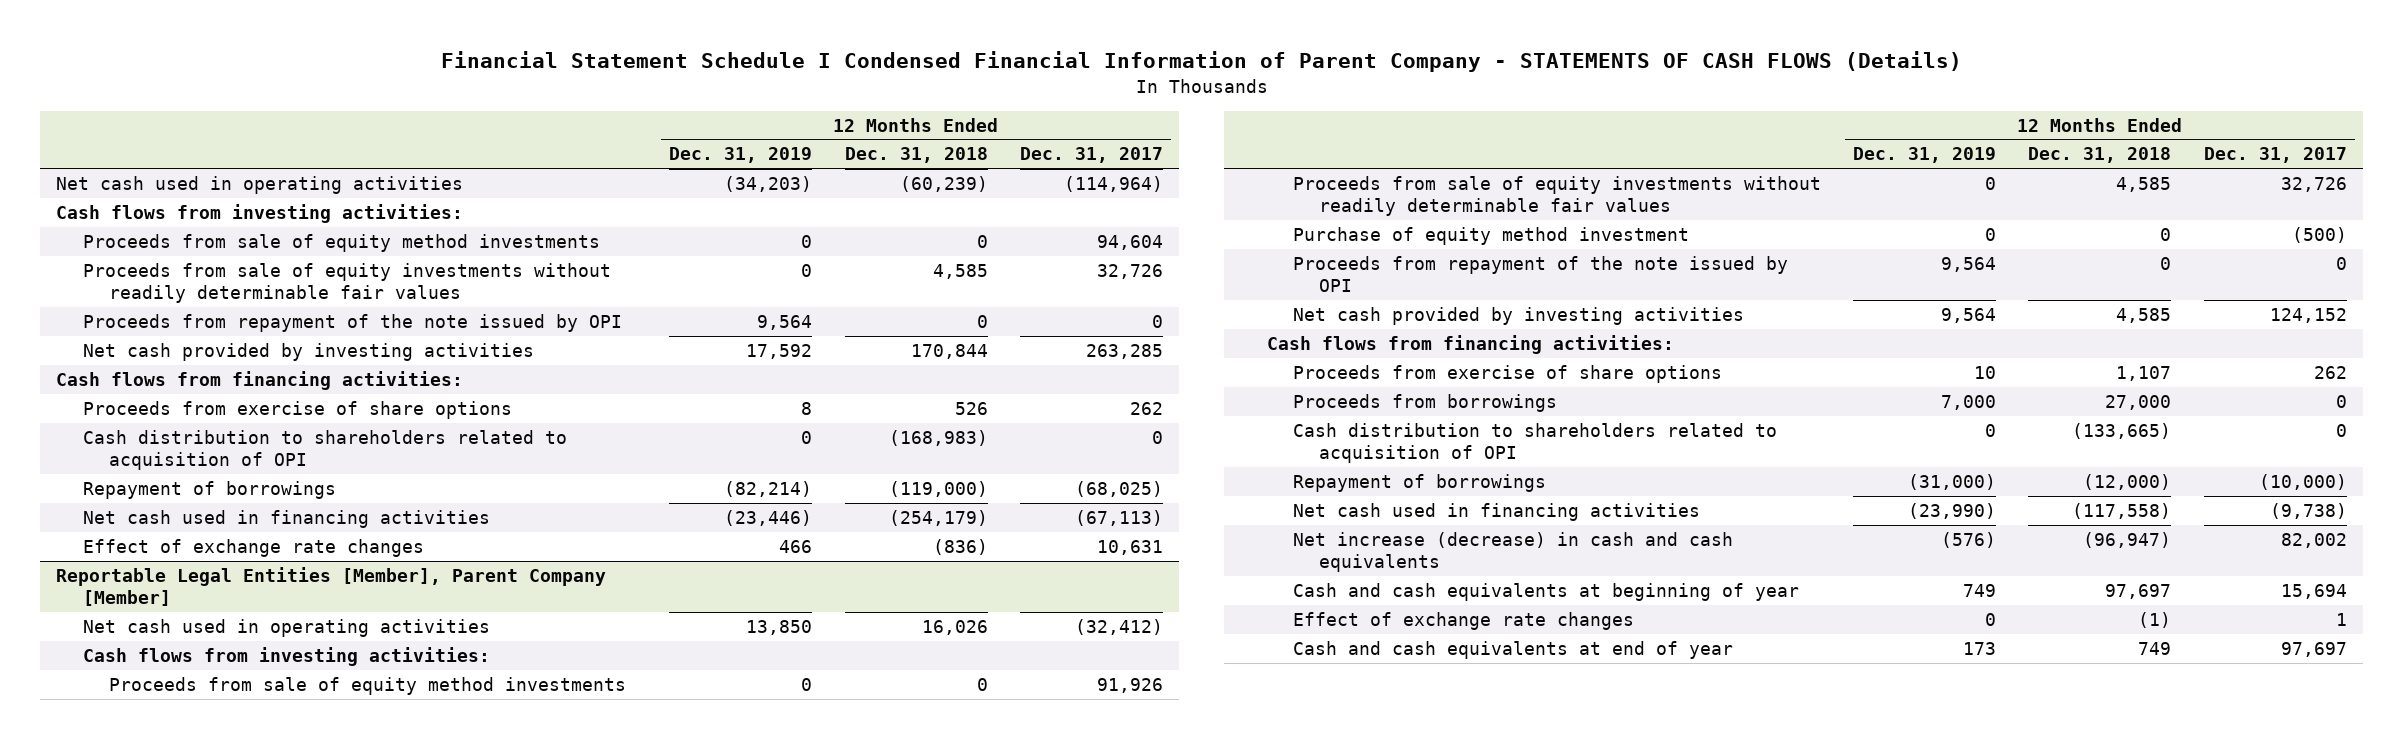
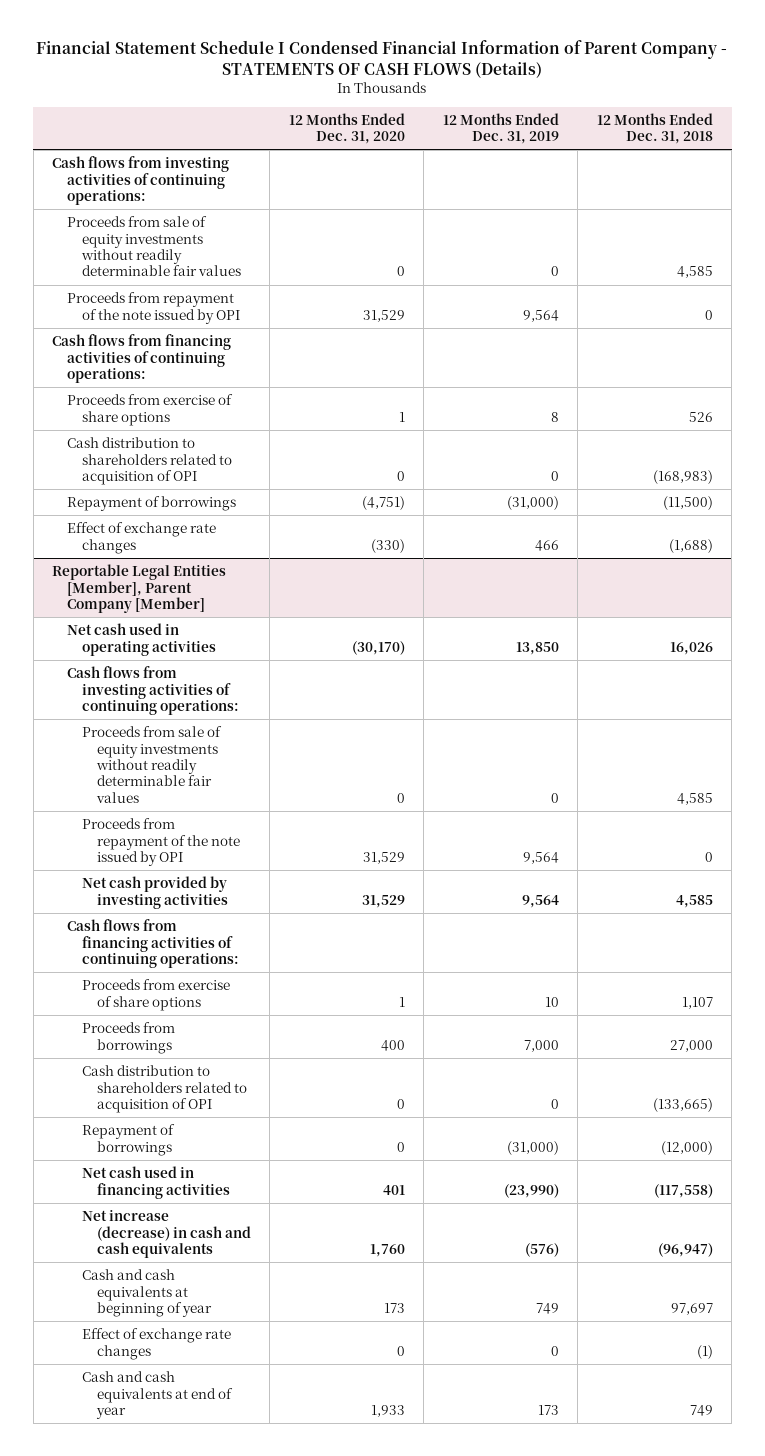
- | 12 Months Ended Dec. 31, 2019 | 12 Months Ended Dec. 31, 2018 | 12 Months Ended Dec. 31, 2017
+ | 12 Months Ended Dec. 31, 2020 | 12 Months Ended Dec. 31, 2019 | 12 Months Ended Dec. 31, 2018
- Net cash used in operating activities | (34,203) | (60,239) | (114,964)
- Cash flows from investing activities:
- Proceeds from sale of equity method investments | 0 | 0 | 94,604
+ Cash flows from investing activities of continuing operations:
- Net cash provided by investing activities | 17,592 | 170,844 | 263,285
- Cash flows from financing activities:
+ Cash flows from financing activities of continuing operations:
- Repayment of borrowings | (82,214) | (119,000) | (68,025)
- Net cash used in financing activities | (23,446) | (254,179) | (67,113)
- Effect of exchange rate changes | 466 | (836) | 10,631
+ Repayment of borrowings | (4,751) | (31,000) | (11,500)
+ Effect of exchange rate changes | (330) | 466 | (1,688)
@ Reportable Legal Entities [Member], Parent Company [Member]
- Cash flows from investing activities:
- Proceeds from sale of equity method investments | 0 | 0 | 91,926
+ Cash flows from investing activities of continuing operations:
- Purchase of equity method investment | 0 | 0 | (500)
- Cash flows from financing activities:
+ Cash flows from financing activities of continuing operations:

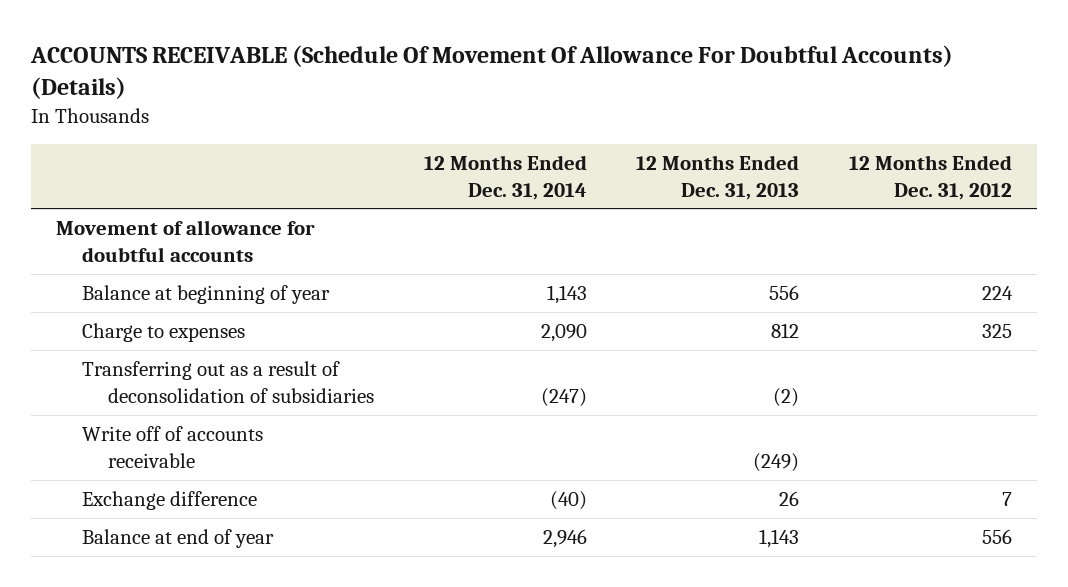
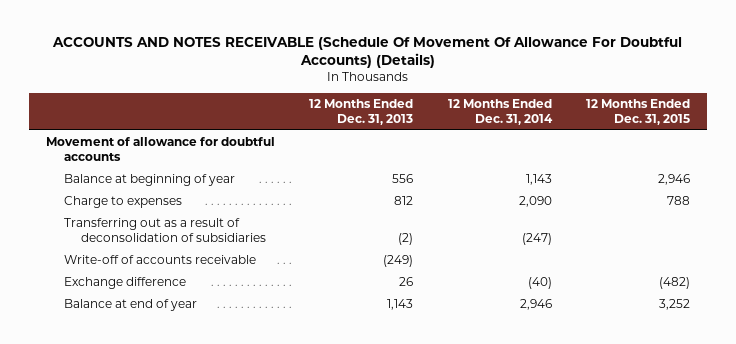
- ACCOUNTS RECEIVABLE (Schedule Of Movement Of Allowance For Doubtful Accounts) (Details)
+ ACCOUNTS AND NOTES RECEIVABLE (Schedule Of Movement Of Allowance For Doubtful Accounts) (Details)
- | 12 Months Ended Dec. 31, 2014 | 12 Months Ended Dec. 31, 2013 | 12 Months Ended Dec. 31, 2012
+ | 12 Months Ended Dec. 31, 2013 | 12 Months Ended Dec. 31, 2014 | 12 Months Ended Dec. 31, 2015
- Write off of accounts receivable | | (249) |
+ Write-off of accounts receivable | (249) | |

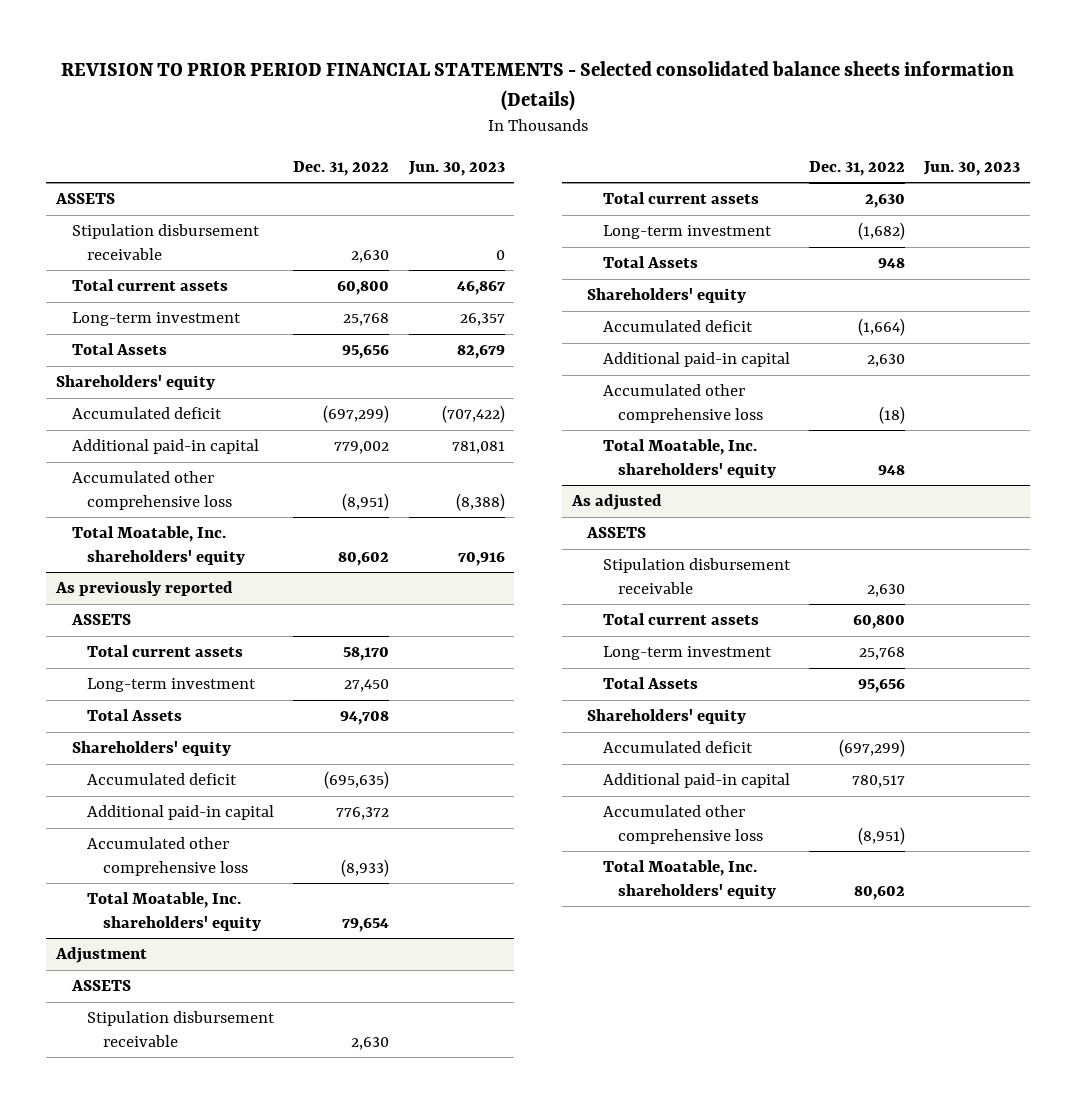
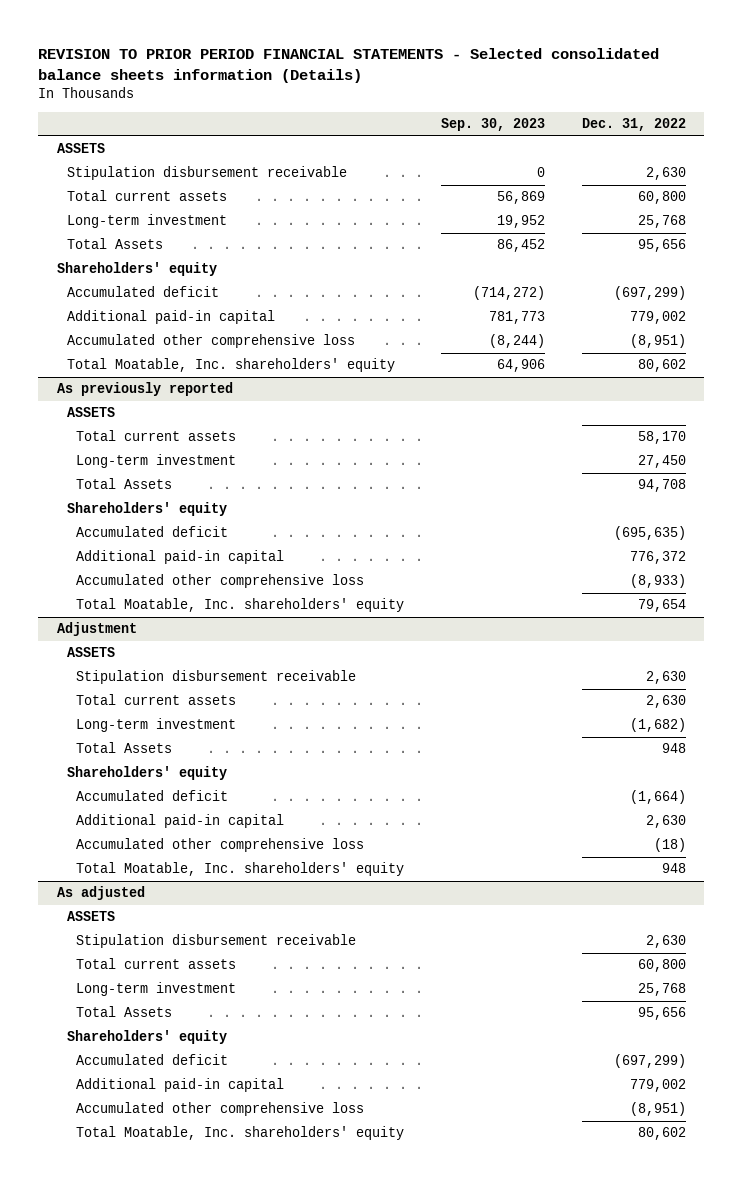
- | Dec. 31, 2022 | Jun. 30, 2023
+ | Sep. 30, 2023 | Dec. 31, 2022
@ As adjusted
- Additional paid-in capital | 780,517 |
+ Additional paid-in capital | | 779,002

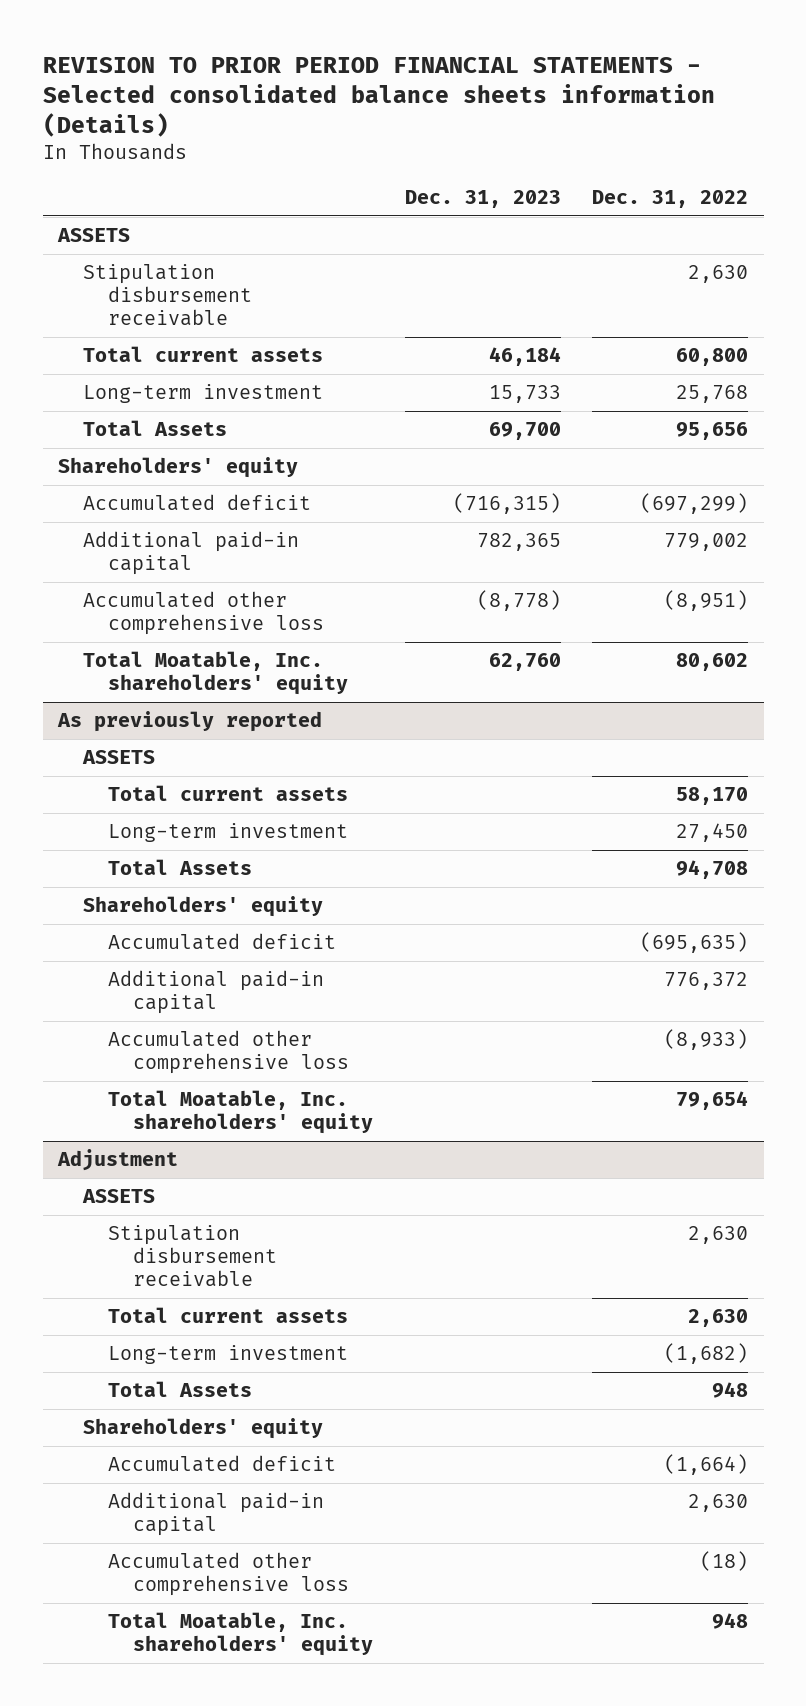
- | Sep. 30, 2023 | Dec. 31, 2022
+ | Dec. 31, 2023 | Dec. 31, 2022
- As adjusted
- ASSETS
- Stipulation disbursement receivable | | 2,630
- Total current assets | | 60,800
- Long-term investment | | 25,768
- Total Assets | | 95,656
- Shareholders' equity
- Accumulated deficit | | (697,299)
- Additional paid-in capital | | 779,002
- Accumulated other comprehensive loss | | (8,951)
- Total Moatable, Inc. shareholders' equity | | 80,602

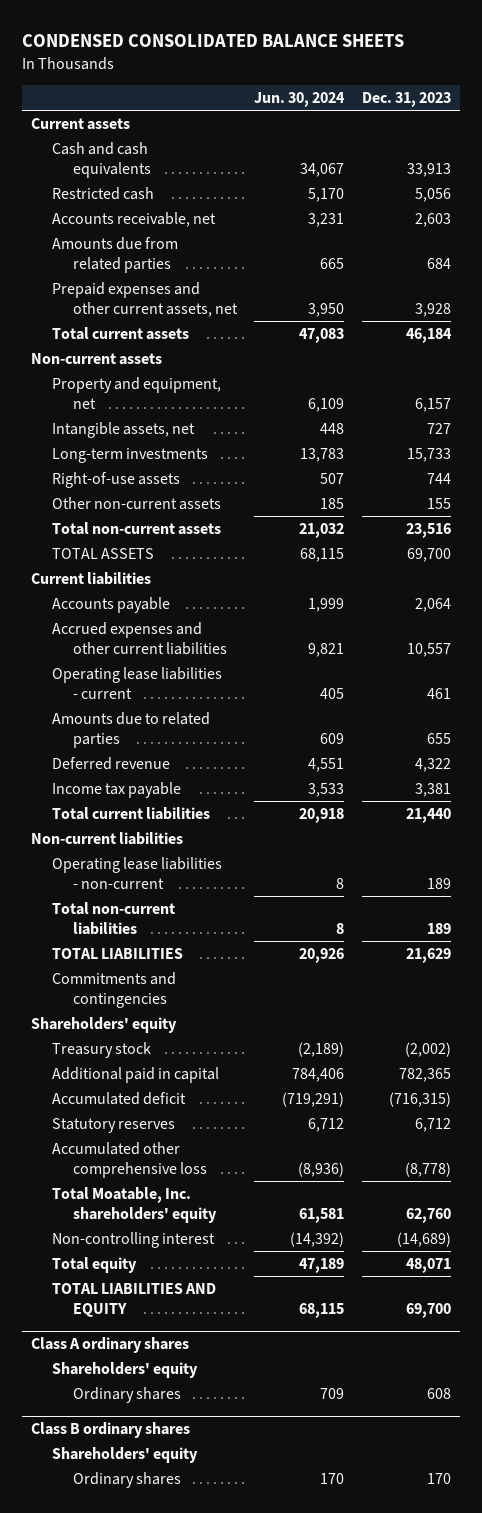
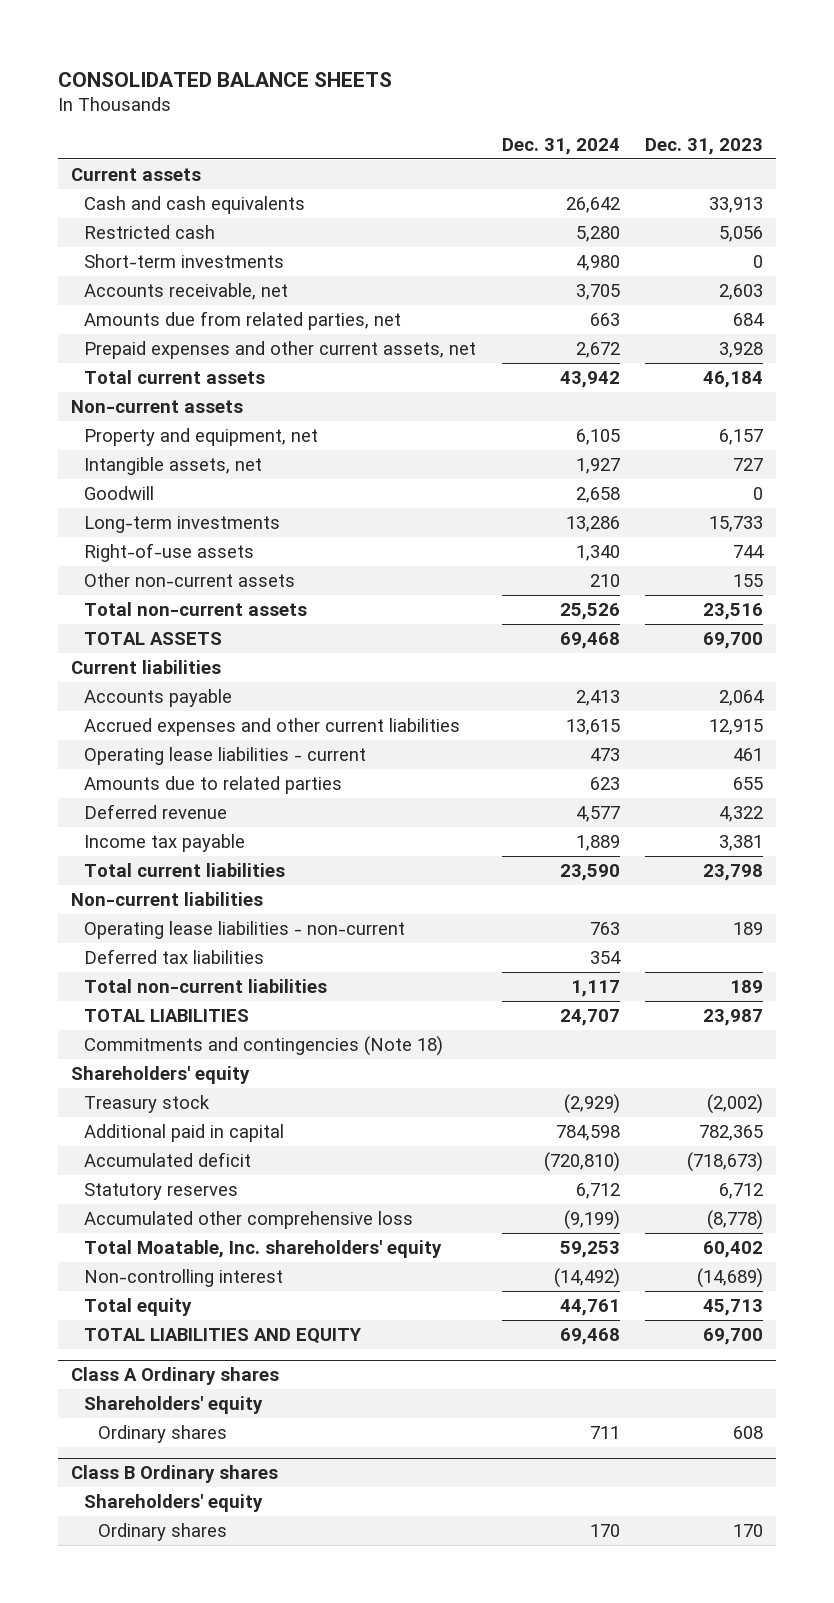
- CONDENSED CONSOLIDATED BALANCE SHEETS
+ CONSOLIDATED BALANCE SHEETS
- | Jun. 30, 2024 | Dec. 31, 2023
+ | Dec. 31, 2024 | Dec. 31, 2023
+ Short-term investments | 4,980 | 0
- Amounts due from related parties | 665 | 684
+ Amounts due from related parties, net | 663 | 684
+ Goodwill | 2,658 | 0
- Accrued expenses and other current liabilities | 9,821 | 10,557
+ Accrued expenses and other current liabilities | 13,615 | 12,915
- Total current liabilities | 20,918 | 21,440
+ Total current liabilities | 23,590 | 23,798
+ Deferred tax liabilities | 354 |
- TOTAL LIABILITIES | 20,926 | 21,629
- Commitments and contingencies
+ TOTAL LIABILITIES | 24,707 | 23,987
+ Commitments and contingencies (Note 18)
- Accumulated deficit | (719,291) | (716,315)
+ Accumulated deficit | (720,810) | (718,673)
- Total Moatable, Inc. shareholders' equity | 61,581 | 62,760
+ Total Moatable, Inc. shareholders' equity | 59,253 | 60,402
- Total equity | 47,189 | 48,071
+ Total equity | 44,761 | 45,713
- Class A ordinary shares
+ Class A Ordinary shares
- Class B ordinary shares
+ Class B Ordinary shares

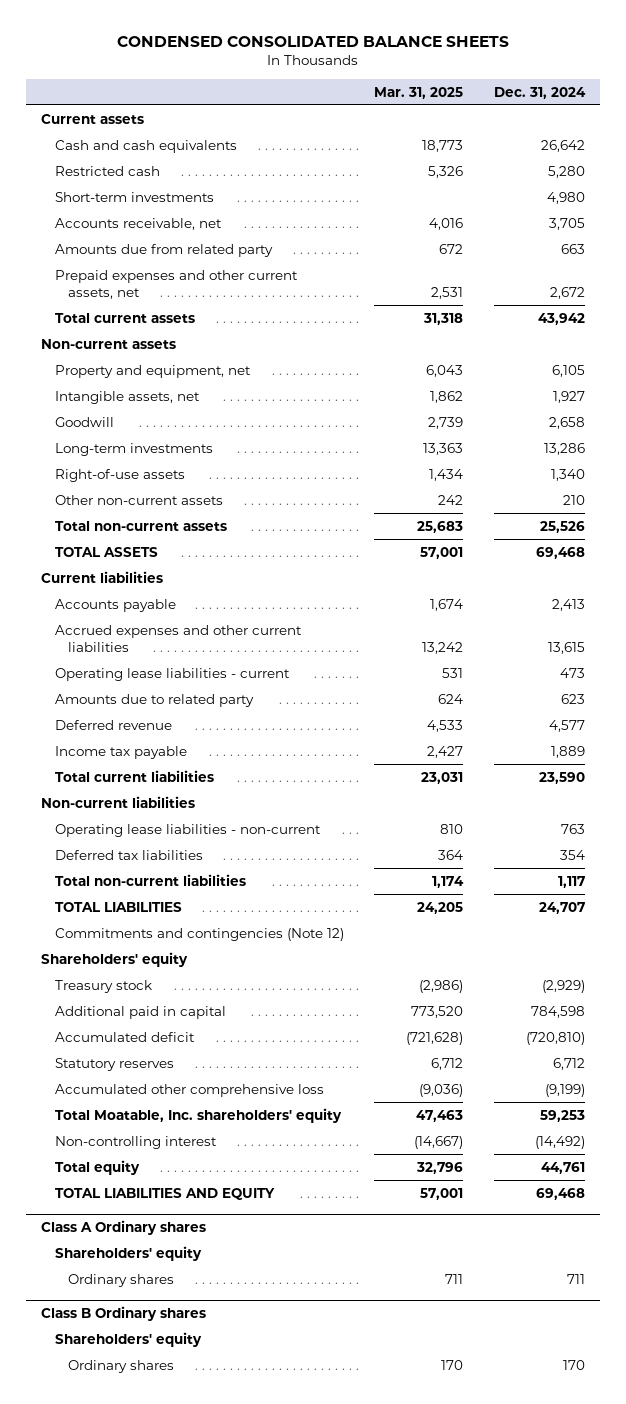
- CONSOLIDATED BALANCE SHEETS
+ CONDENSED CONSOLIDATED BALANCE SHEETS
- | Dec. 31, 2024 | Dec. 31, 2023
+ | Mar. 31, 2025 | Dec. 31, 2024
- Amounts due from related parties, net | 663 | 684
+ Amounts due from related party | 672 | 663
- Amounts due to related parties | 623 | 655
+ Amounts due to related party | 624 | 623
- Commitments and contingencies (Note 18)
+ Commitments and contingencies (Note 12)

